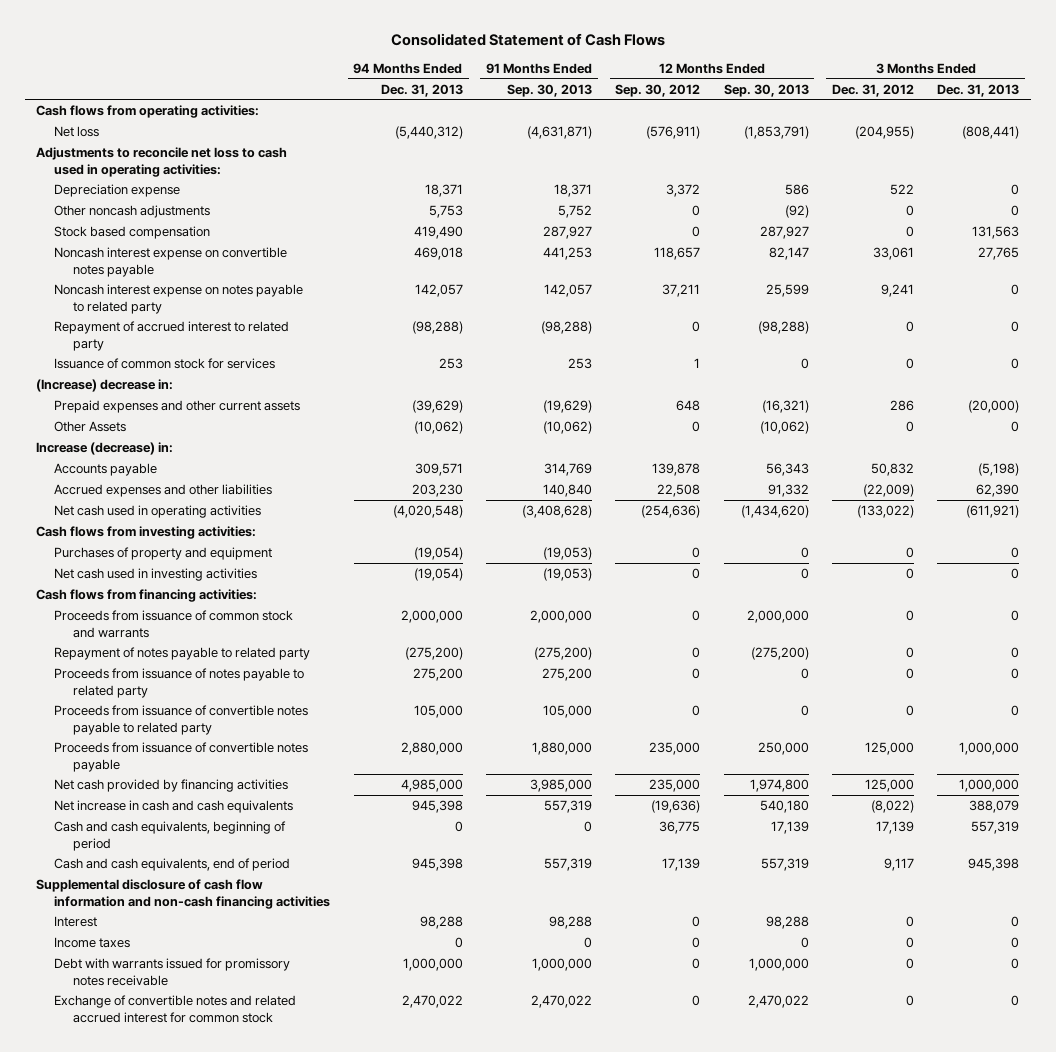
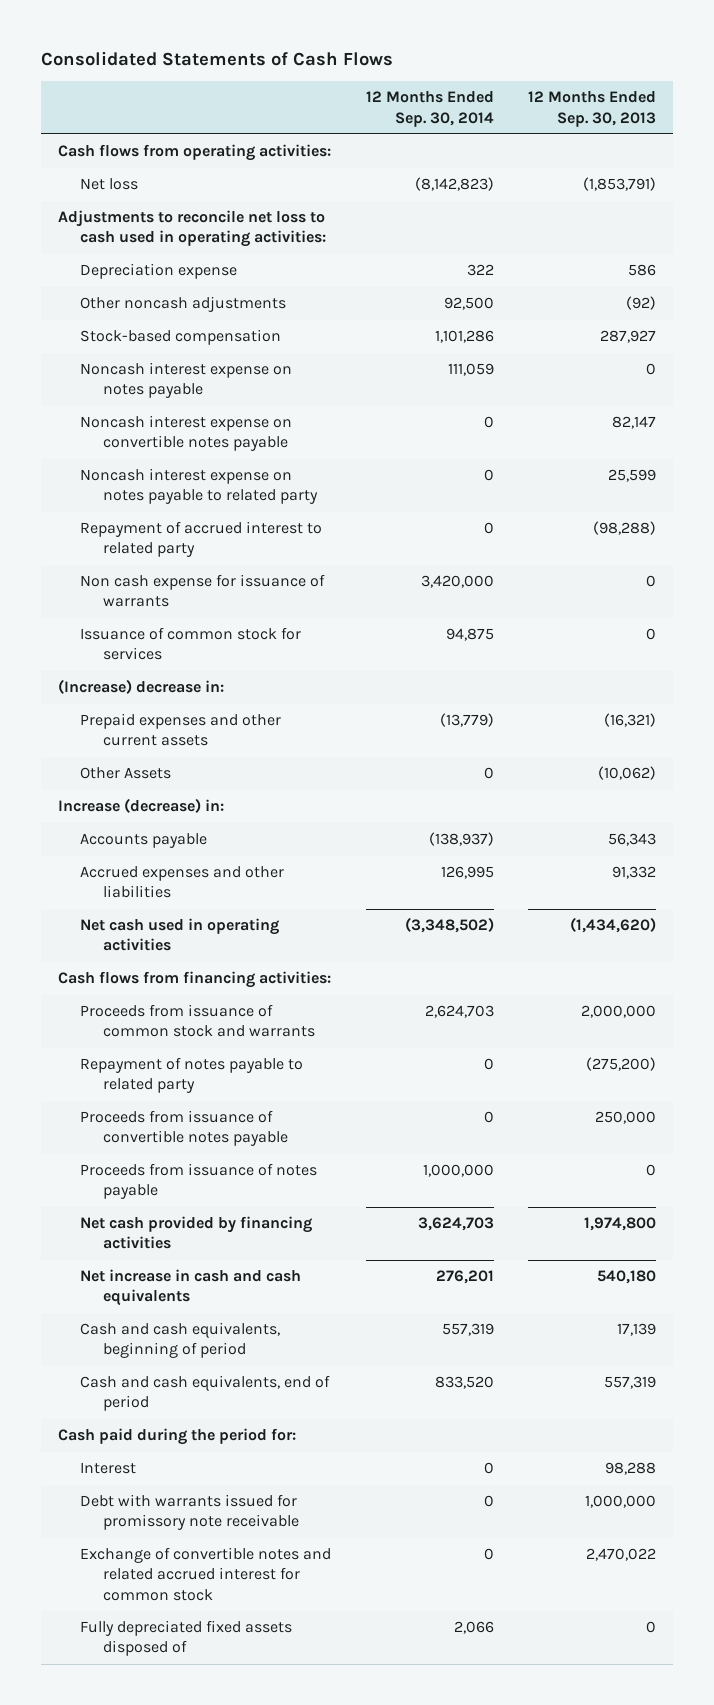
- Consolidated Statement of Cash Flows
+ Consolidated Statements of Cash Flows
- | 94 Months Ended Dec. 31, 2013 | 91 Months Ended Sep. 30, 2013 | 12 Months Ended Sep. 30, 2012 | 12 Months Ended Sep. 30, 2013 | 3 Months Ended Dec. 31, 2012 | 3 Months Ended Dec. 31, 2013
+ | 12 Months Ended Sep. 30, 2014 | 12 Months Ended Sep. 30, 2013
- Stock based compensation | 419,490 | 287,927 | 0 | 287,927 | 0 | 131,563
+ Stock-based compensation | 1,101,286 | 287,927
+ Noncash interest expense on notes payable | 111,059 | 0
+ Non cash expense for issuance of warrants | 3,420,000 | 0
- Cash flows from investing activities:
- Purchases of property and equipment | (19,054) | (19,053) | 0 | 0 | 0 | 0
- Net cash used in investing activities | (19,054) | (19,053) | 0 | 0 | 0 | 0
- Proceeds from issuance of notes payable to related party | 275,200 | 275,200 | 0 | 0 | 0 | 0
- Proceeds from issuance of convertible notes payable to related party | 105,000 | 105,000 | 0 | 0 | 0 | 0
+ Proceeds from issuance of notes payable | 1,000,000 | 0
- Supplemental disclosure of cash flow information and non-cash financing activities
+ Cash paid during the period for:
- Income taxes | 0 | 0 | 0 | 0 | 0 | 0
- Debt with warrants issued for promissory notes receivable | 1,000,000 | 1,000,000 | 0 | 1,000,000 | 0 | 0
+ Debt with warrants issued for promissory note receivable | 0 | 1,000,000
+ Fully depreciated fixed assets disposed of | 2,066 | 0

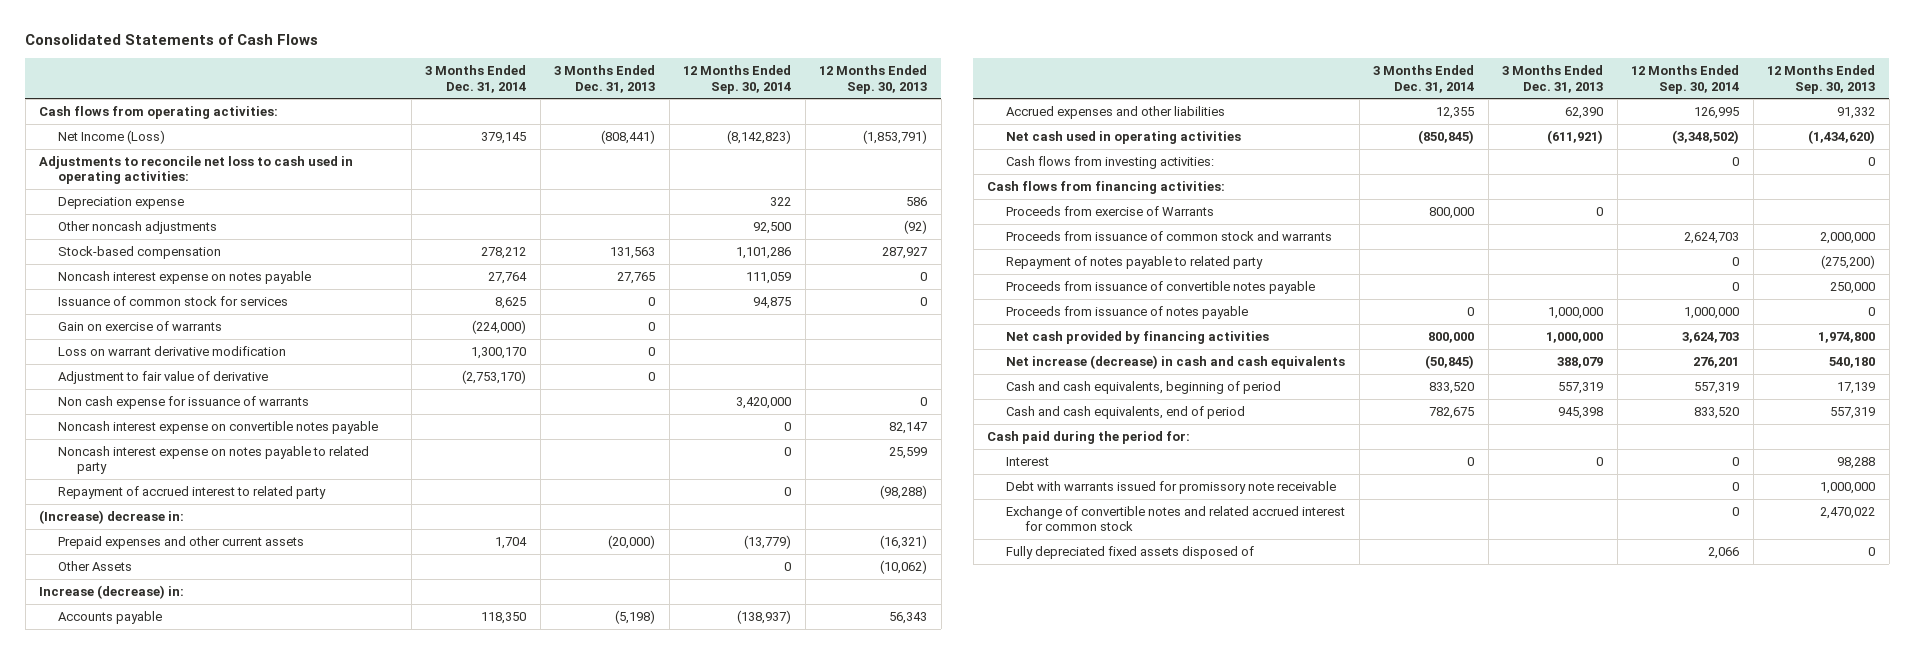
- | 12 Months Ended Sep. 30, 2014 | 12 Months Ended Sep. 30, 2013
+ | 3 Months Ended Dec. 31, 2014 | 3 Months Ended Dec. 31, 2013 | 12 Months Ended Sep. 30, 2014 | 12 Months Ended Sep. 30, 2013
- Net loss | (8,142,823) | (1,853,791)
+ Net Income (Loss) | 379,145 | (808,441) | (8,142,823) | (1,853,791)
moved up: Issuance of common stock for services | 8,625 | 0 | 94,875 | 0
+ Gain on exercise of warrants | (224,000) | 0 | |
+ Loss on warrant derivative modification | 1,300,170 | 0 | |
+ Adjustment to fair value of derivative | (2,753,170) | 0 | |
moved up: Non cash expense for issuance of warrants | | | 3,420,000 | 0
+ Cash flows from investing activities: | | | 0 | 0
+ Proceeds from exercise of Warrants | 800,000 | 0 | |
- Net increase in cash and cash equivalents | 276,201 | 540,180
+ Net increase (decrease) in cash and cash equivalents | (50,845) | 388,079 | 276,201 | 540,180

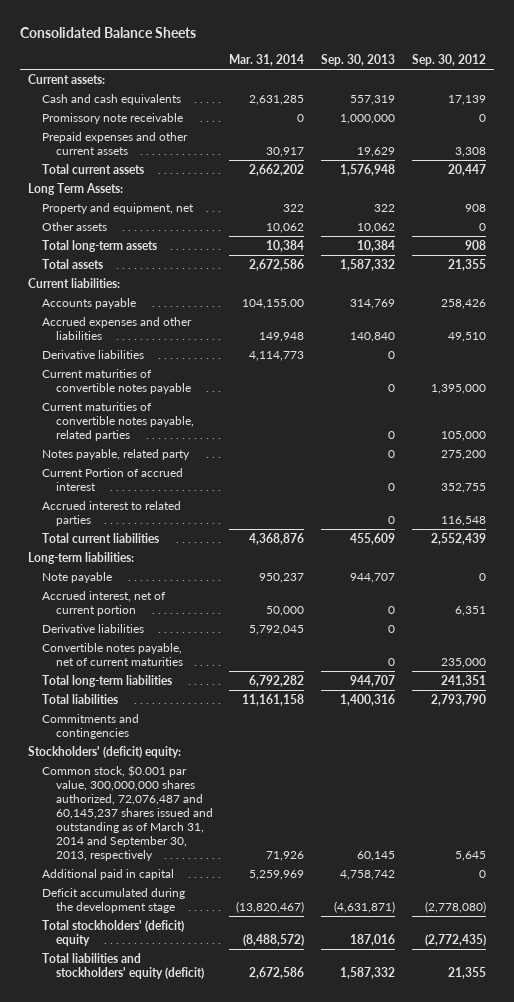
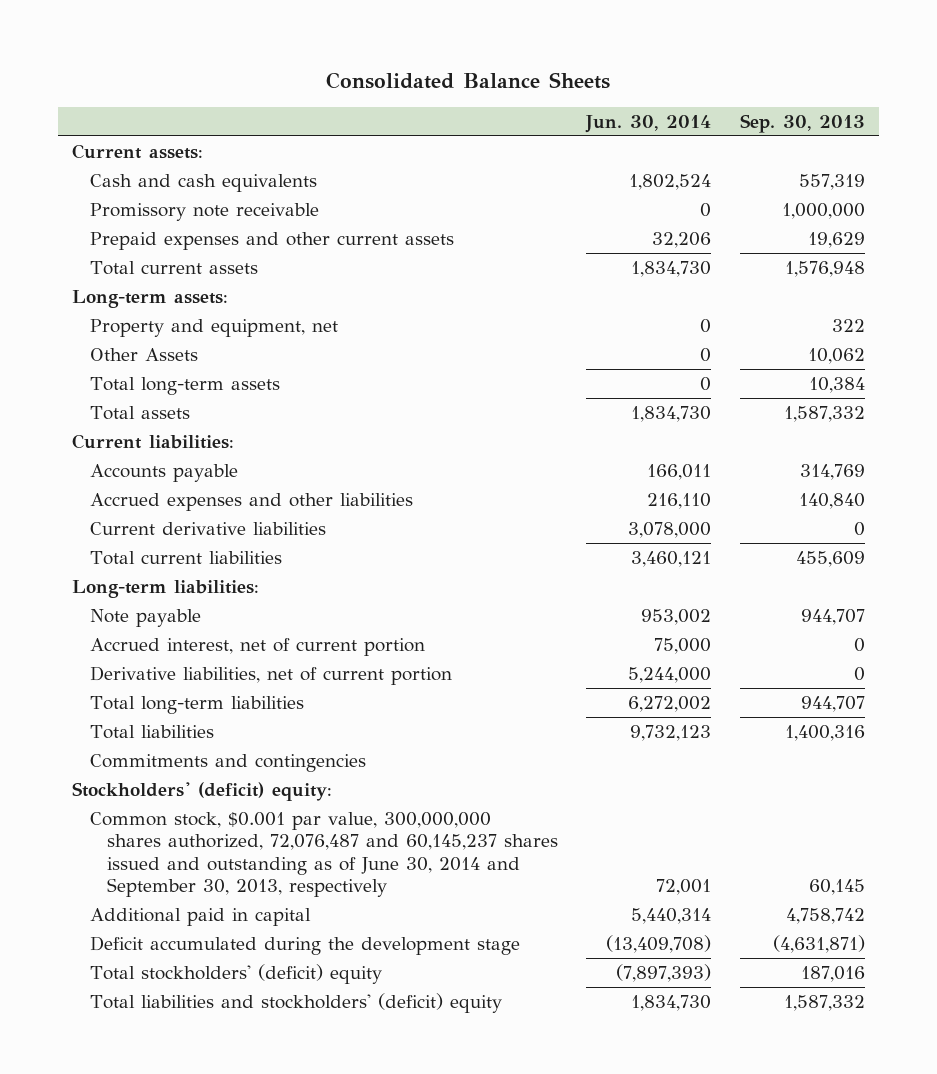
- | Mar. 31, 2014 | Sep. 30, 2013 | Sep. 30, 2012
+ | Jun. 30, 2014 | Sep. 30, 2013
- Long Term Assets:
+ Long-term assets:
- Other assets | 10,062 | 10,062 | 0
+ Other Assets | 0 | 10,062
- Derivative liabilities | 4,114,773 | 0 |
- Current maturities of convertible notes payable | | 0 | 1,395,000
- Current maturities of convertible notes payable, related parties | | 0 | 105,000
- Notes payable, related party | | 0 | 275,200
- Current Portion of accrued interest | | 0 | 352,755
- Accrued interest to related parties | | 0 | 116,548
+ Current derivative liabilities | 3,078,000 | 0
- Derivative liabilities | 5,792,045 | 0 |
- Convertible notes payable, net of current maturities | | 0 | 235,000
+ Derivative liabilities, net of current portion | 5,244,000 | 0
- Common stock, $0.001 par value, 300,000,000 shares authorized, 72,076,487 and 60,145,237 shares issued and outstanding as of March 31, 2014 and September 30, 2013, respectively | 71,926 | 60,145 | 5,645
+ Common stock, $0.001 par value, 300,000,000 shares authorized, 72,076,487 and 60,145,237 shares issued and outstanding as of June 30, 2014 and September 30, 2013, respectively | 72,001 | 60,145
- Total liabilities and stockholders' equity (deficit) | 2,672,586 | 1,587,332 | 21,355
+ Total liabilities and stockholders' (deficit) equity | 1,834,730 | 1,587,332

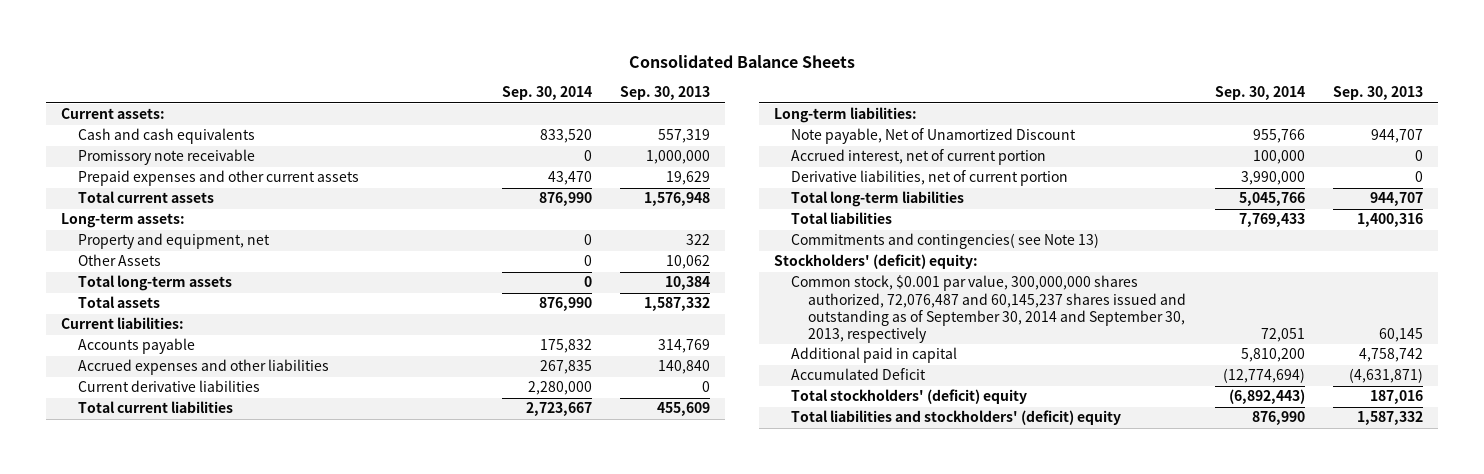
- | Jun. 30, 2014 | Sep. 30, 2013
+ | Sep. 30, 2014 | Sep. 30, 2013
- Note payable | 953,002 | 944,707
+ Note payable, Net of Unamortized Discount | 955,766 | 944,707
- Commitments and contingencies
+ Commitments and contingencies( see Note 13)
- Common stock, $0.001 par value, 300,000,000 shares authorized, 72,076,487 and 60,145,237 shares issued and outstanding as of June 30, 2014 and September 30, 2013, respectively | 72,001 | 60,145
+ Common stock, $0.001 par value, 300,000,000 shares authorized, 72,076,487 and 60,145,237 shares issued and outstanding as of September 30, 2014 and September 30, 2013, respectively | 72,051 | 60,145
- Deficit accumulated during the development stage | (13,409,708) | (4,631,871)
+ Accumulated Deficit | (12,774,694) | (4,631,871)

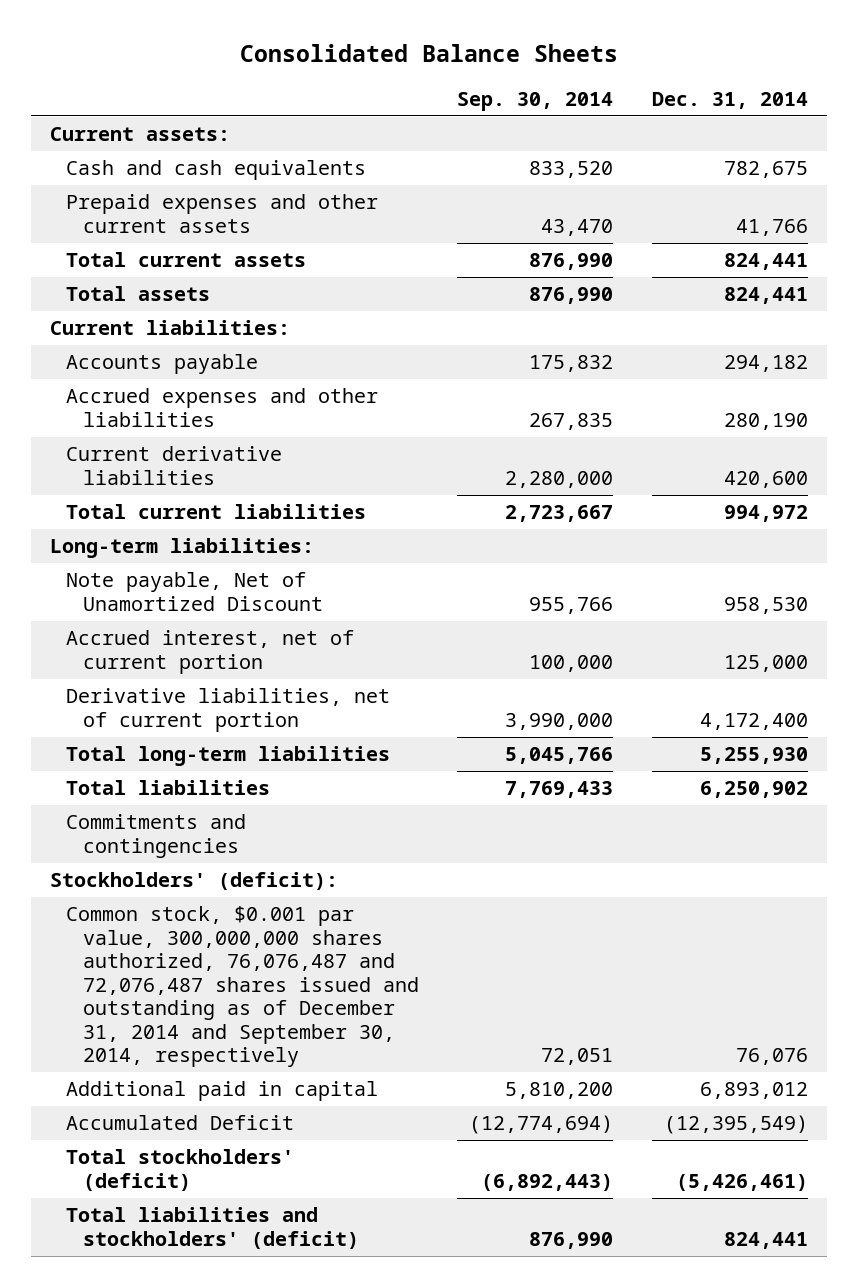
- | Sep. 30, 2014 | Sep. 30, 2013
+ | Sep. 30, 2014 | Dec. 31, 2014
- Promissory note receivable | 0 | 1,000,000
- Long-term assets:
- Property and equipment, net | 0 | 322
- Other Assets | 0 | 10,062
- Total long-term assets | 0 | 10,384
- Commitments and contingencies( see Note 13)
- Stockholders' (deficit) equity:
- Common stock, $0.001 par value, 300,000,000 shares authorized, 72,076,487 and 60,145,237 shares issued and outstanding as of September 30, 2014 and September 30, 2013, respectively | 72,051 | 60,145
+ Commitments and contingencies
+ Stockholders' (deficit):
+ Common stock, $0.001 par value, 300,000,000 shares authorized, 76,076,487 and 72,076,487 shares issued and outstanding as of December 31, 2014 and September 30, 2014, respectively | 72,051 | 76,076
- Total stockholders' (deficit) equity | (6,892,443) | 187,016
- Total liabilities and stockholders' (deficit) equity | 876,990 | 1,587,332
+ Total stockholders' (deficit) | (6,892,443) | (5,426,461)
+ Total liabilities and stockholders' (deficit) | 876,990 | 824,441

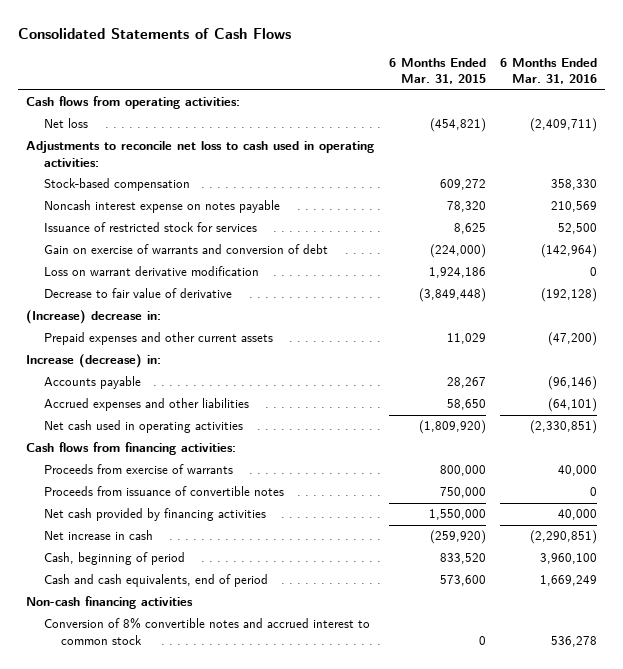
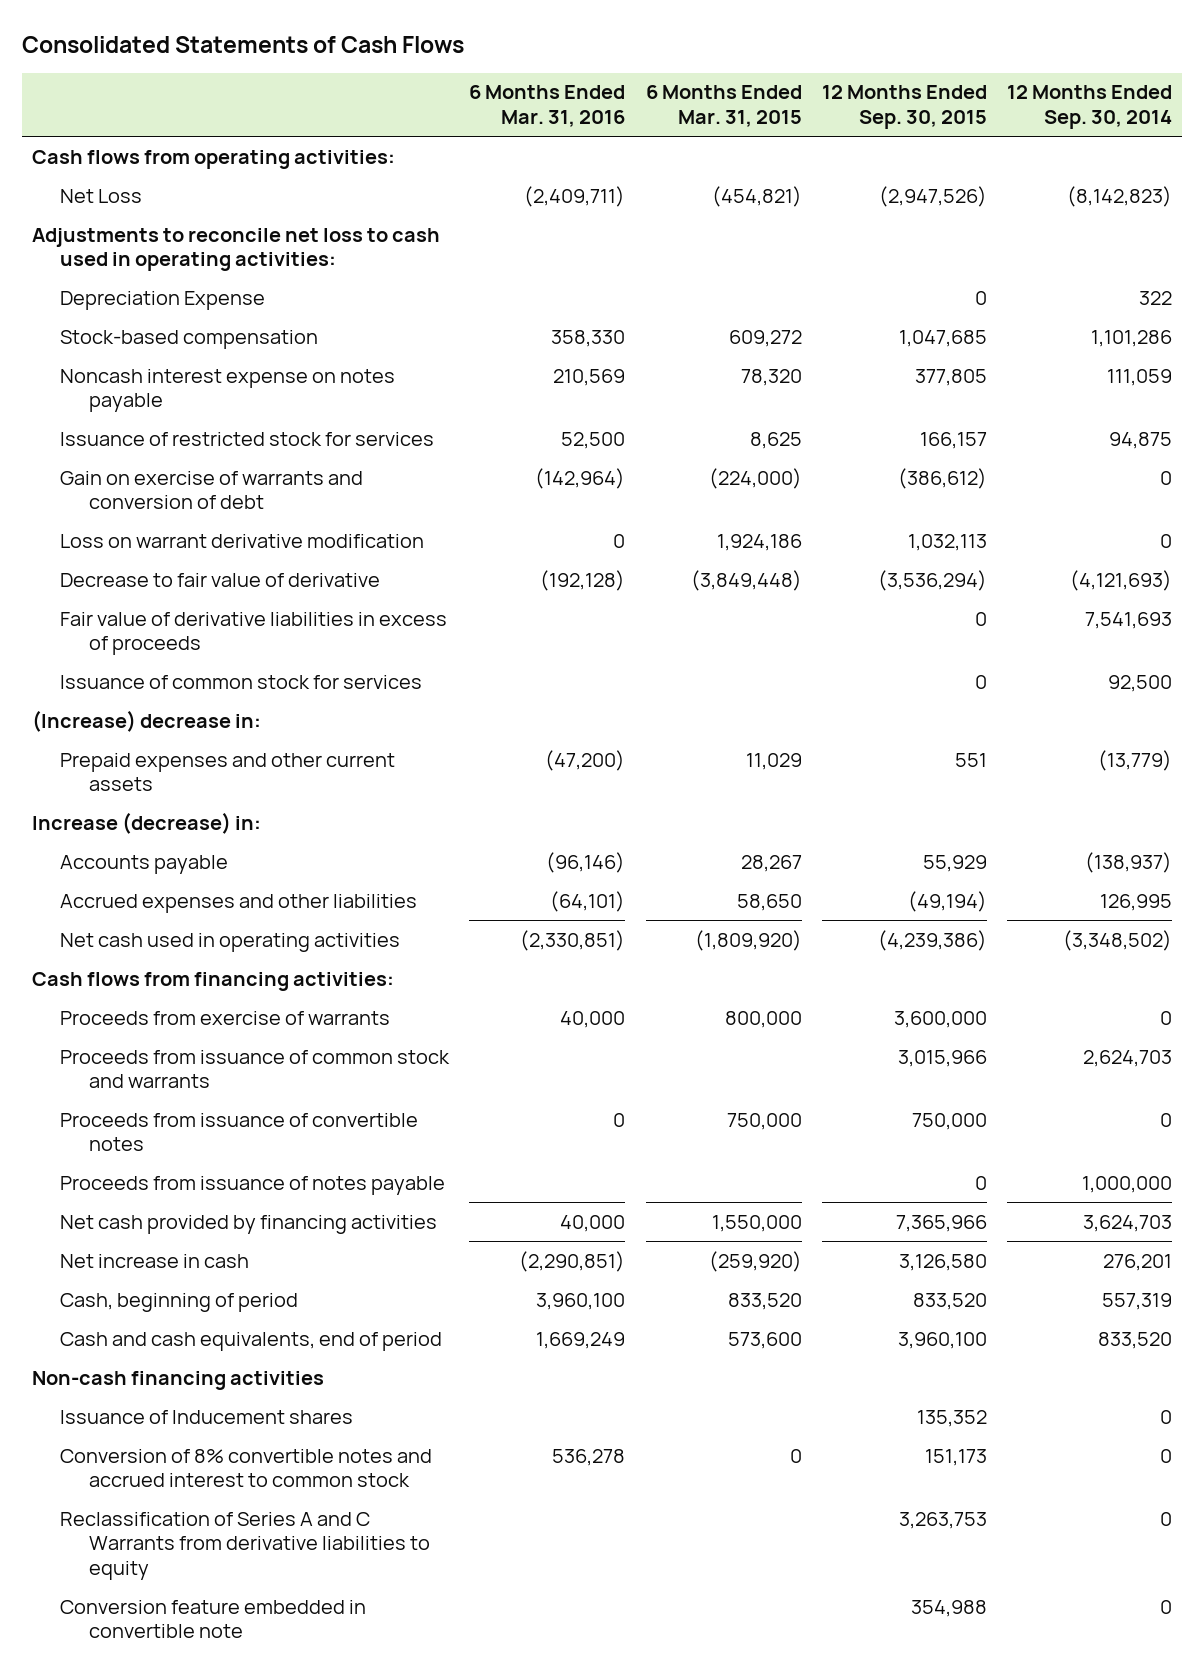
- | 6 Months Ended Mar. 31, 2015 | 6 Months Ended Mar. 31, 2016
+ | 6 Months Ended Mar. 31, 2016 | 6 Months Ended Mar. 31, 2015 | 12 Months Ended Sep. 30, 2015 | 12 Months Ended Sep. 30, 2014
- Net loss | (454,821) | (2,409,711)
+ Net Loss | (2,409,711) | (454,821) | (2,947,526) | (8,142,823)
+ Depreciation Expense | | | 0 | 322
+ Fair value of derivative liabilities in excess of proceeds | | | 0 | 7,541,693
+ Issuance of common stock for services | | | 0 | 92,500
+ Proceeds from issuance of common stock and warrants | | | 3,015,966 | 2,624,703
+ Proceeds from issuance of notes payable | | | 0 | 1,000,000
+ Issuance of Inducement shares | | | 135,352 | 0
+ Reclassification of Series A and C Warrants from derivative liabilities to equity | | | 3,263,753 | 0
+ Conversion feature embedded in convertible note | | | 354,988 | 0

